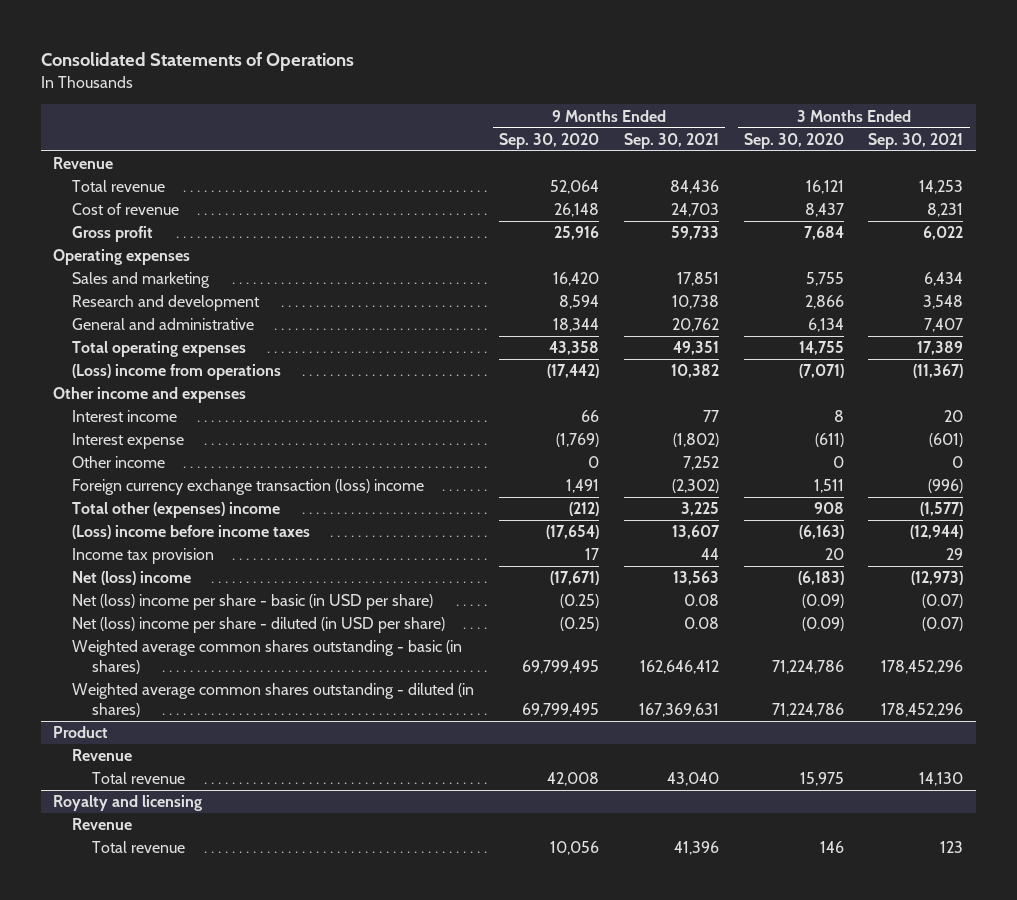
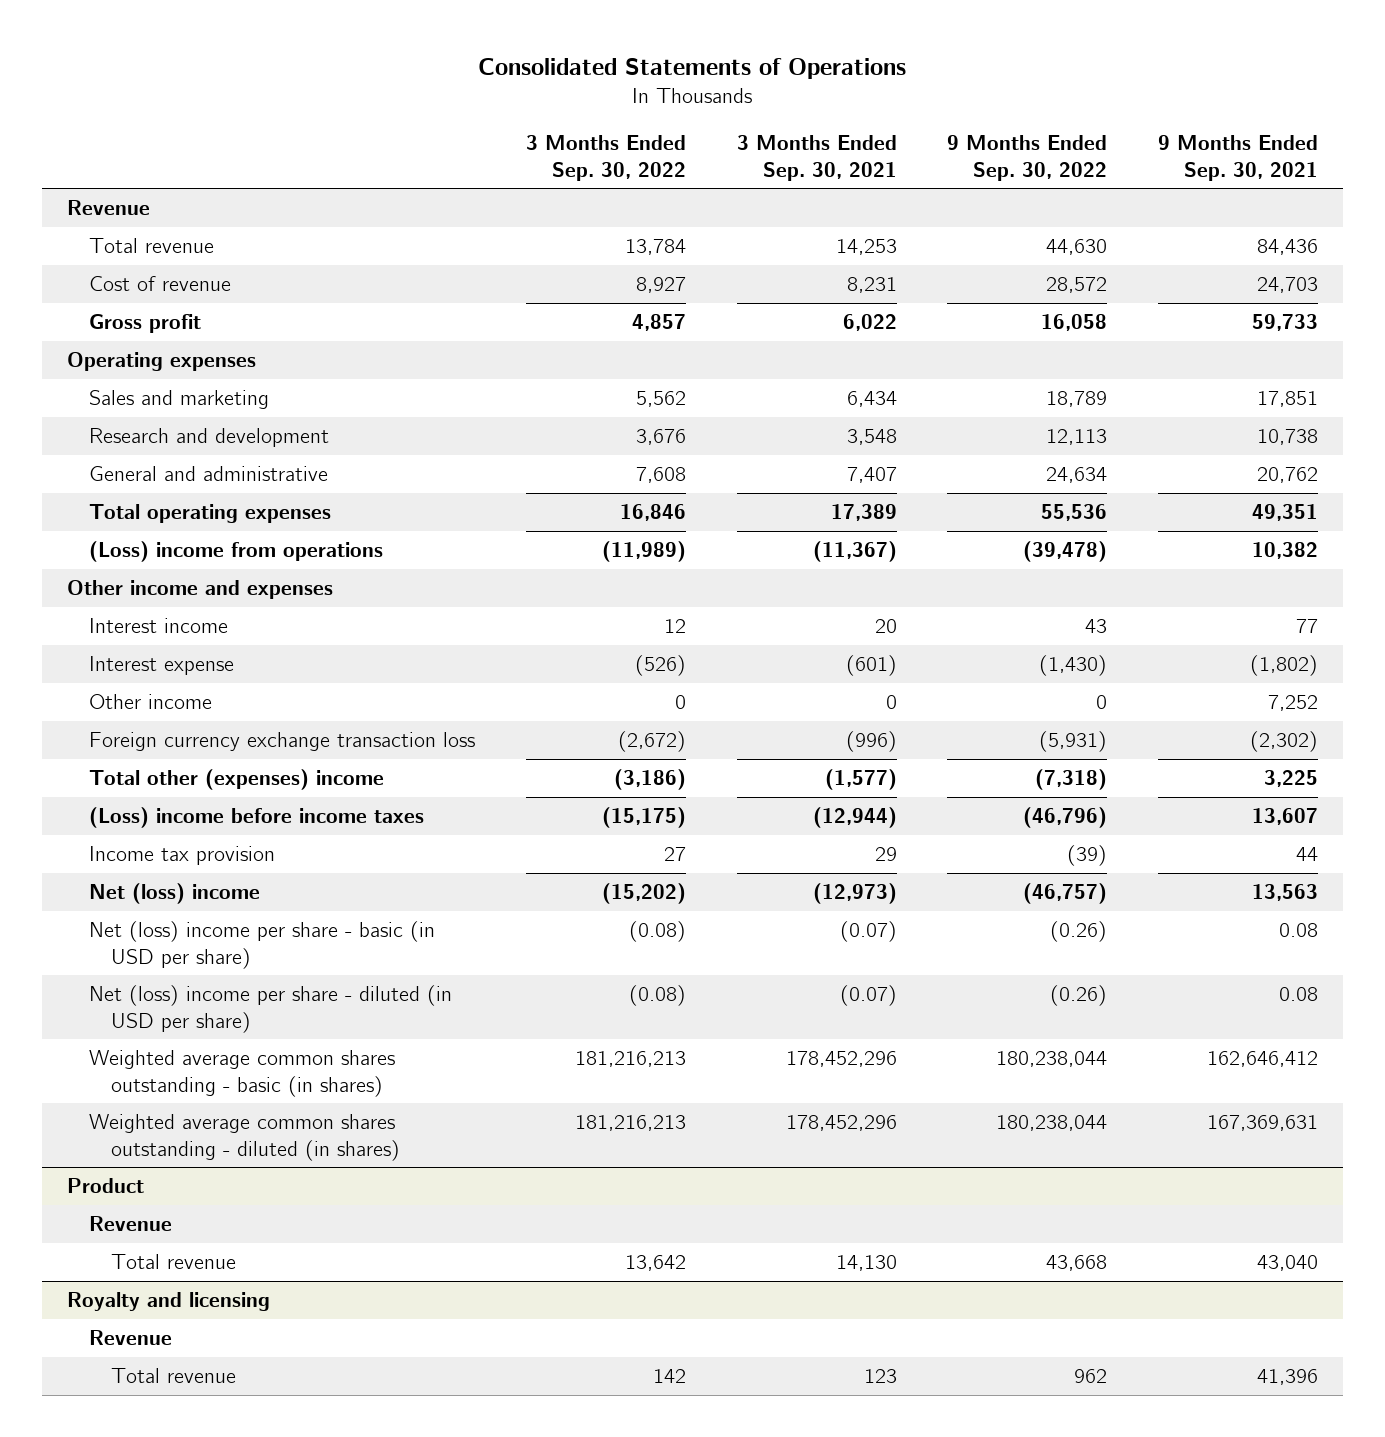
- | 9 Months Ended Sep. 30, 2020 | 9 Months Ended Sep. 30, 2021 | 3 Months Ended Sep. 30, 2020 | 3 Months Ended Sep. 30, 2021
+ | 3 Months Ended Sep. 30, 2022 | 3 Months Ended Sep. 30, 2021 | 9 Months Ended Sep. 30, 2022 | 9 Months Ended Sep. 30, 2021
- Foreign currency exchange transaction (loss) income | 1,491 | (2,302) | 1,511 | (996)
+ Foreign currency exchange transaction loss | (2,672) | (996) | (5,931) | (2,302)

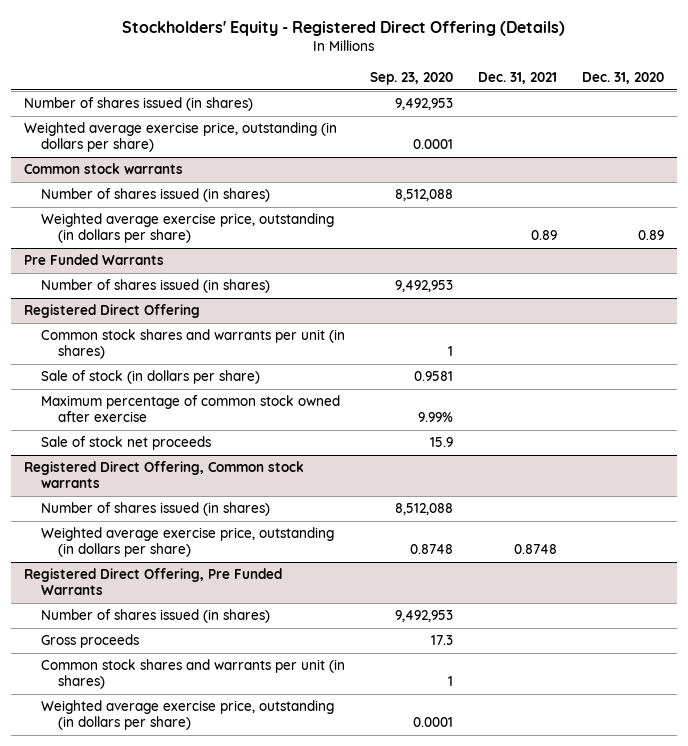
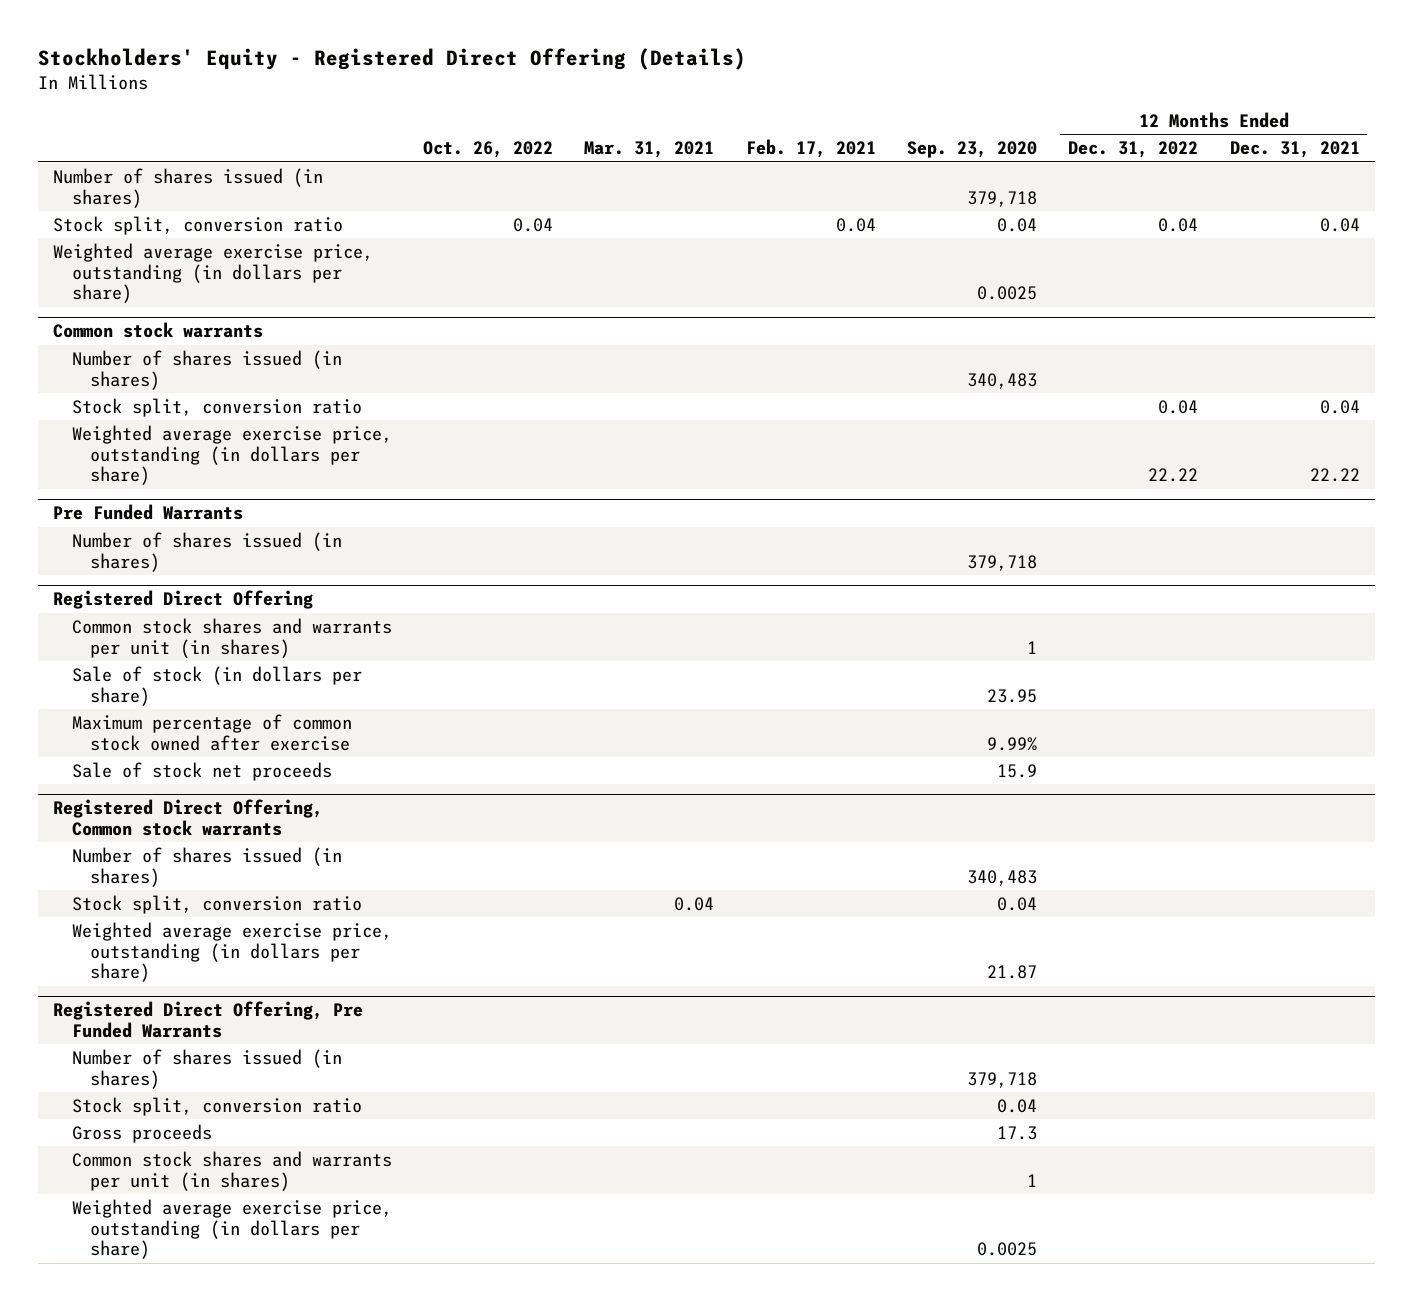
- | Sep. 23, 2020 | Dec. 31, 2021 | Dec. 31, 2020
+ | Oct. 26, 2022 | Mar. 31, 2021 | Feb. 17, 2021 | Sep. 23, 2020 | 12 Months Ended Dec. 31, 2022 | 12 Months Ended Dec. 31, 2021
- Number of shares issued (in shares) | 9,492,953 | |
- Weighted average exercise price, outstanding (in dollars per share) | 0.0001 | |
+ Number of shares issued (in shares) | | | | 379,718 | |
+ Stock split, conversion ratio | 0.04 | | 0.04 | 0.04 | 0.04 | 0.04
+ Weighted average exercise price, outstanding (in dollars per share) | | | | 0.0025 | |
@ Common stock warrants
- Number of shares issued (in shares) | 8,512,088 | |
+ Number of shares issued (in shares) | | | | 340,483 | |
+ Stock split, conversion ratio | | | | | 0.04 | 0.04
@ Pre Funded Warrants
- Number of shares issued (in shares) | 9,492,953 | |
+ Number of shares issued (in shares) | | | | 379,718 | |
@ Registered Direct Offering
- Sale of stock (in dollars per share) | 0.9581 | |
+ Sale of stock (in dollars per share) | | | | 23.95 | |
@ Registered Direct Offering, Common stock warrants
- Number of shares issued (in shares) | 8,512,088 | |
- Weighted average exercise price, outstanding (in dollars per share) | 0.8748 | 0.8748 |
+ Number of shares issued (in shares) | | | | 340,483 | |
+ Stock split, conversion ratio | | 0.04 | | 0.04 | |
+ Weighted average exercise price, outstanding (in dollars per share) | | | | 21.87 | |
@ Registered Direct Offering, Pre Funded Warrants
- Number of shares issued (in shares) | 9,492,953 | |
+ Number of shares issued (in shares) | | | | 379,718 | |
+ Stock split, conversion ratio | | | | 0.04 | |
- Weighted average exercise price, outstanding (in dollars per share) | 0.0001 | |
+ Weighted average exercise price, outstanding (in dollars per share) | | | | 0.0025 | |

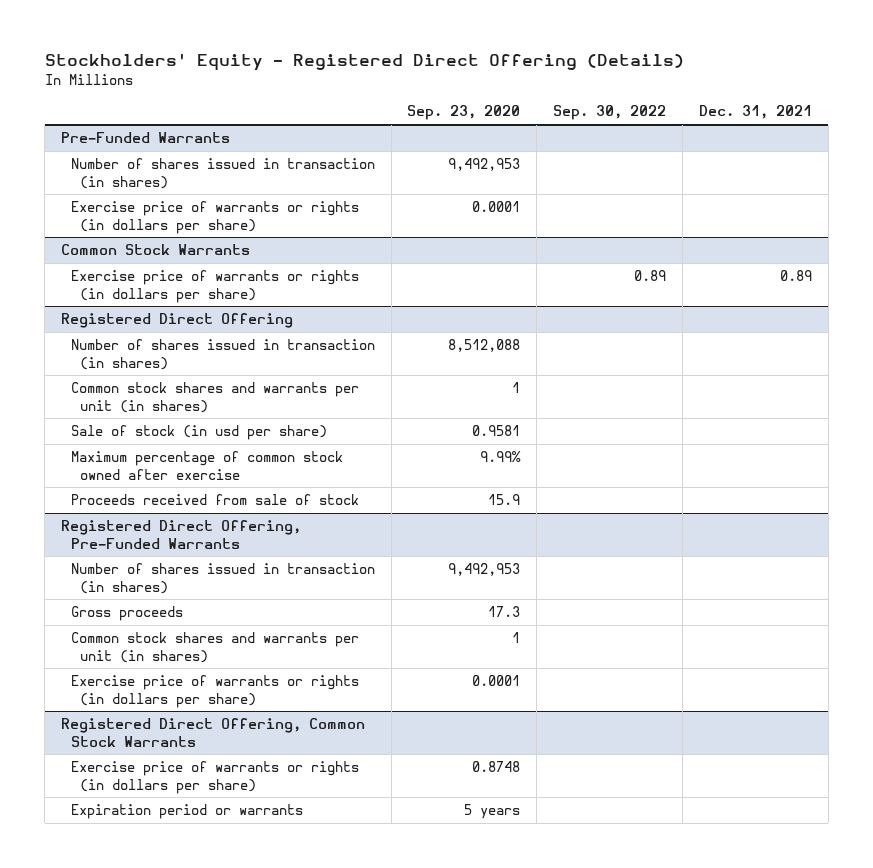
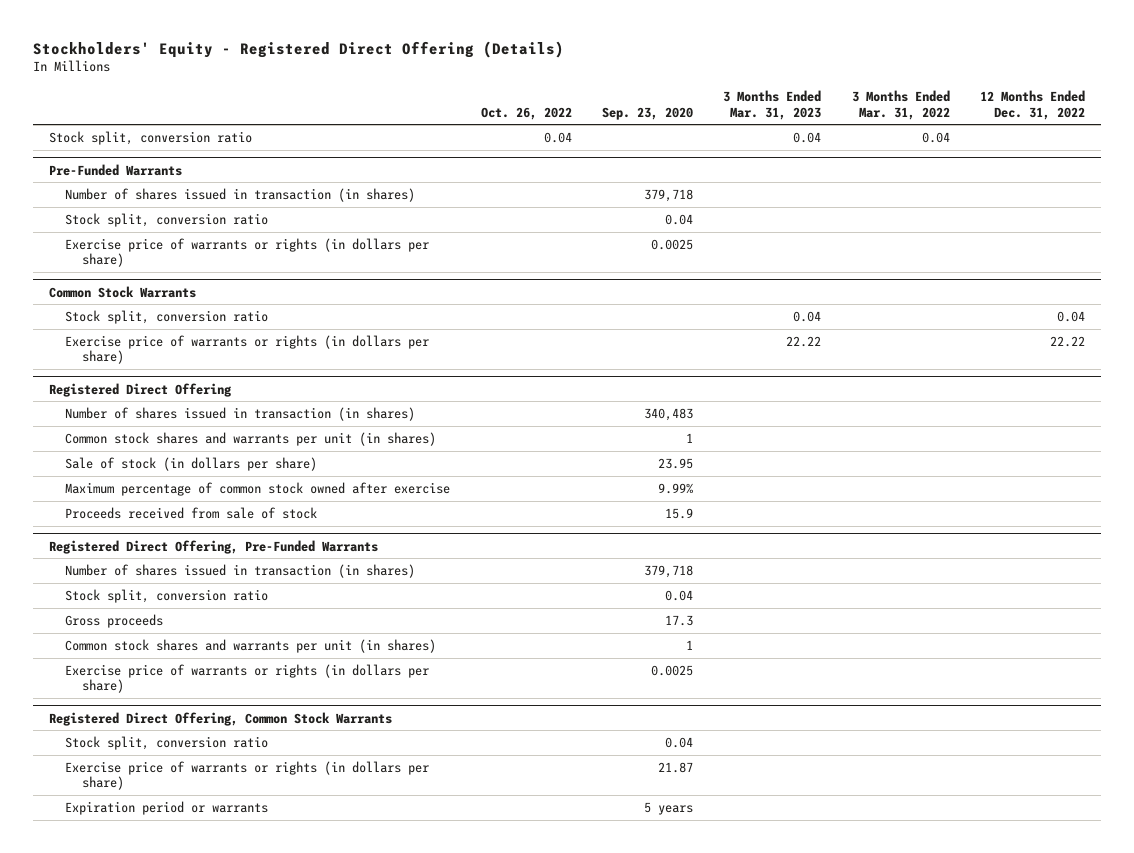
- | Sep. 23, 2020 | Sep. 30, 2022 | Dec. 31, 2021
+ | Oct. 26, 2022 | Sep. 23, 2020 | 3 Months Ended Mar. 31, 2023 | 3 Months Ended Mar. 31, 2022 | 12 Months Ended Dec. 31, 2022
+ Stock split, conversion ratio | 0.04 | | 0.04 | 0.04 |
@ Pre-Funded Warrants
- Number of shares issued in transaction (in shares) | 9,492,953 | |
- Exercise price of warrants or rights (in dollars per share) | 0.0001 | |
+ Number of shares issued in transaction (in shares) | | 379,718 | | |
+ Stock split, conversion ratio | | 0.04 | | |
+ Exercise price of warrants or rights (in dollars per share) | | 0.0025 | | |
@ Common Stock Warrants
+ Stock split, conversion ratio | | | 0.04 | | 0.04
@ Registered Direct Offering
- Number of shares issued in transaction (in shares) | 8,512,088 | |
+ Number of shares issued in transaction (in shares) | | 340,483 | | |
- Sale of stock (in usd per share) | 0.9581 | |
+ Sale of stock (in dollars per share) | | 23.95 | | |
@ Registered Direct Offering, Pre-Funded Warrants
- Number of shares issued in transaction (in shares) | 9,492,953 | |
+ Number of shares issued in transaction (in shares) | | 379,718 | | |
+ Stock split, conversion ratio | | 0.04 | | |
- Exercise price of warrants or rights (in dollars per share) | 0.0001 | |
+ Exercise price of warrants or rights (in dollars per share) | | 0.0025 | | |
@ Registered Direct Offering, Common Stock Warrants
- Exercise price of warrants or rights (in dollars per share) | 0.8748 | |
+ Stock split, conversion ratio | | 0.04 | | |
+ Exercise price of warrants or rights (in dollars per share) | | 21.87 | | |

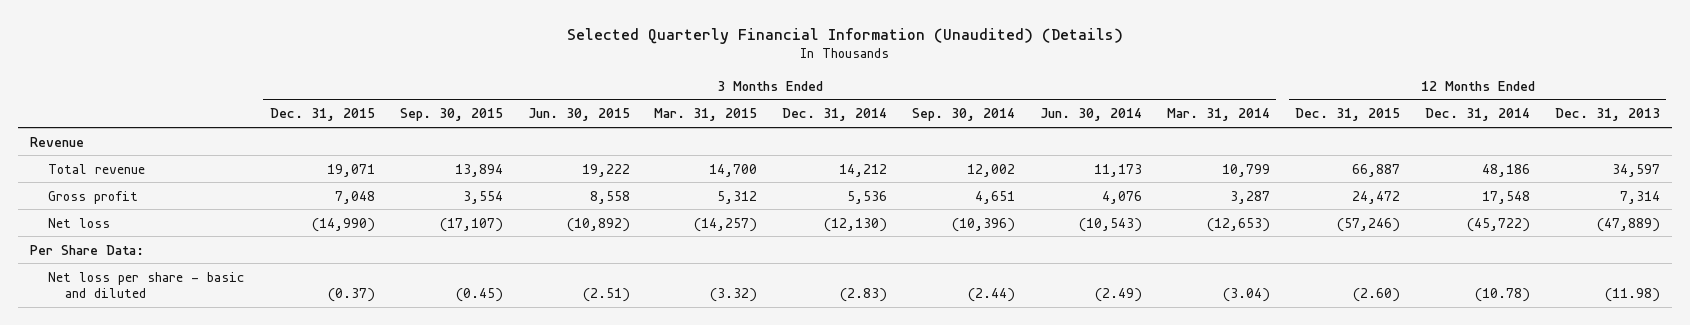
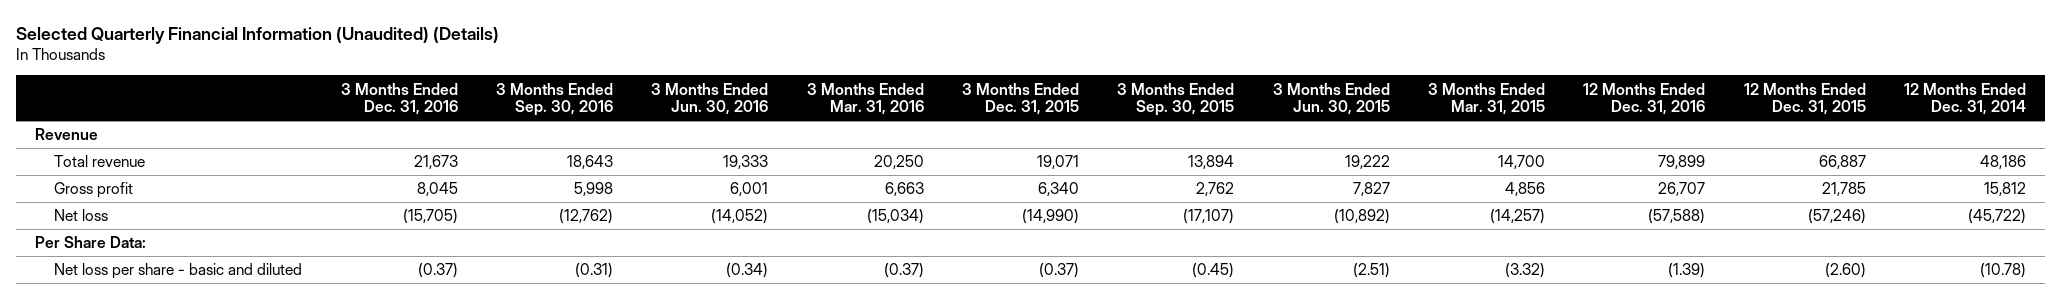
- | 3 Months Ended Dec. 31, 2015 | 3 Months Ended Sep. 30, 2015 | 3 Months Ended Jun. 30, 2015 | 3 Months Ended Mar. 31, 2015 | 3 Months Ended Dec. 31, 2014 | 3 Months Ended Sep. 30, 2014 | 3 Months Ended Jun. 30, 2014 | 3 Months Ended Mar. 31, 2014 | 12 Months Ended Dec. 31, 2015 | 12 Months Ended Dec. 31, 2014 | 12 Months Ended Dec. 31, 2013
+ | 3 Months Ended Dec. 31, 2016 | 3 Months Ended Sep. 30, 2016 | 3 Months Ended Jun. 30, 2016 | 3 Months Ended Mar. 31, 2016 | 3 Months Ended Dec. 31, 2015 | 3 Months Ended Sep. 30, 2015 | 3 Months Ended Jun. 30, 2015 | 3 Months Ended Mar. 31, 2015 | 12 Months Ended Dec. 31, 2016 | 12 Months Ended Dec. 31, 2015 | 12 Months Ended Dec. 31, 2014
- Gross profit | 7,048 | 3,554 | 8,558 | 5,312 | 5,536 | 4,651 | 4,076 | 3,287 | 24,472 | 17,548 | 7,314
+ Gross profit | 8,045 | 5,998 | 6,001 | 6,663 | 6,340 | 2,762 | 7,827 | 4,856 | 26,707 | 21,785 | 15,812

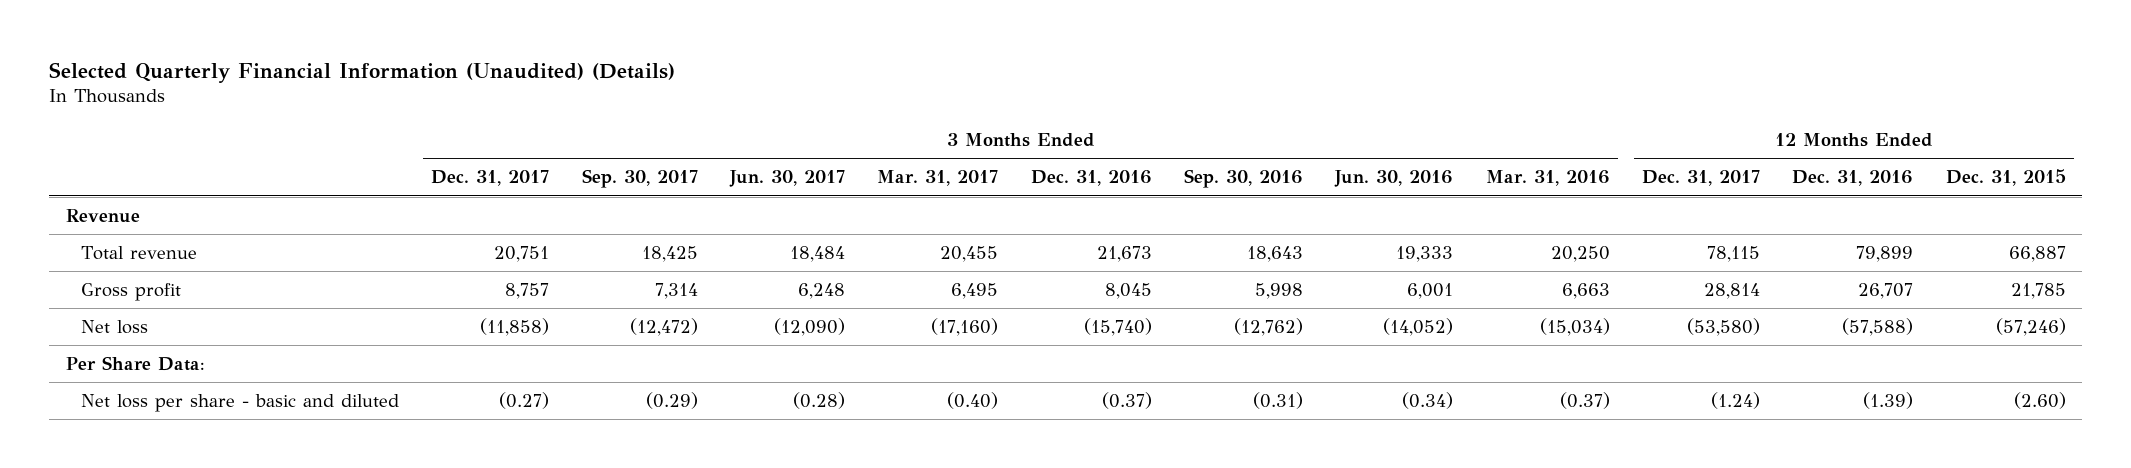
- | 3 Months Ended Dec. 31, 2016 | 3 Months Ended Sep. 30, 2016 | 3 Months Ended Jun. 30, 2016 | 3 Months Ended Mar. 31, 2016 | 3 Months Ended Dec. 31, 2015 | 3 Months Ended Sep. 30, 2015 | 3 Months Ended Jun. 30, 2015 | 3 Months Ended Mar. 31, 2015 | 12 Months Ended Dec. 31, 2016 | 12 Months Ended Dec. 31, 2015 | 12 Months Ended Dec. 31, 2014
+ | 3 Months Ended Dec. 31, 2017 | 3 Months Ended Sep. 30, 2017 | 3 Months Ended Jun. 30, 2017 | 3 Months Ended Mar. 31, 2017 | 3 Months Ended Dec. 31, 2016 | 3 Months Ended Sep. 30, 2016 | 3 Months Ended Jun. 30, 2016 | 3 Months Ended Mar. 31, 2016 | 12 Months Ended Dec. 31, 2017 | 12 Months Ended Dec. 31, 2016 | 12 Months Ended Dec. 31, 2015
- Net loss | (15,705) | (12,762) | (14,052) | (15,034) | (14,990) | (17,107) | (10,892) | (14,257) | (57,588) | (57,246) | (45,722)
+ Net loss | (11,858) | (12,472) | (12,090) | (17,160) | (15,740) | (12,762) | (14,052) | (15,034) | (53,580) | (57,588) | (57,246)

